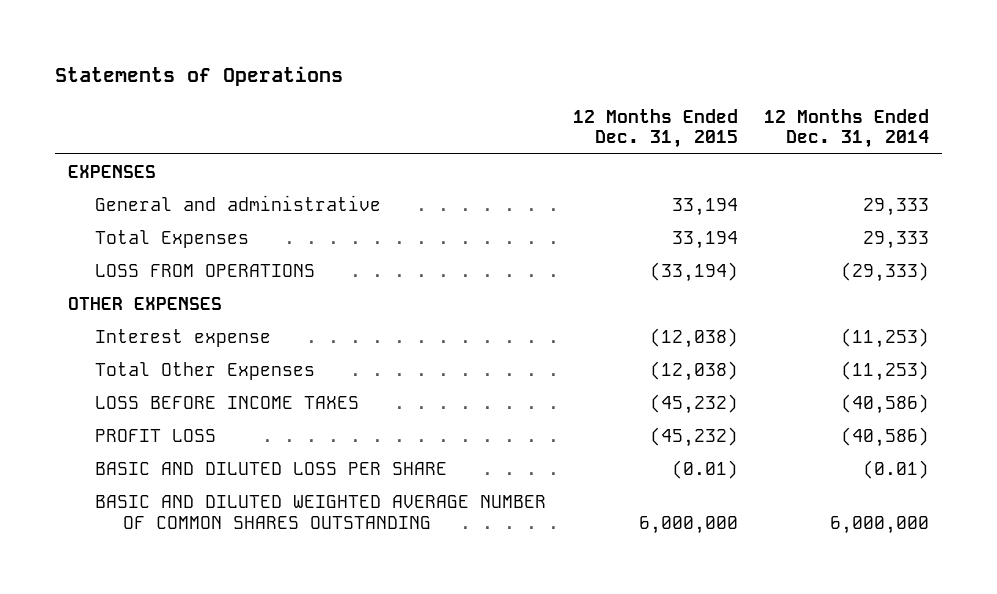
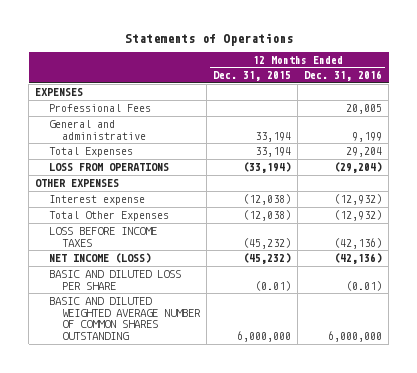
- | 12 Months Ended Dec. 31, 2015 | 12 Months Ended Dec. 31, 2014
+ | 12 Months Ended Dec. 31, 2015 | 12 Months Ended Dec. 31, 2016
+ Professional Fees | | 20,005
- PROFIT LOSS | (45,232) | (40,586)
+ NET INCOME (LOSS) | (45,232) | (42,136)

